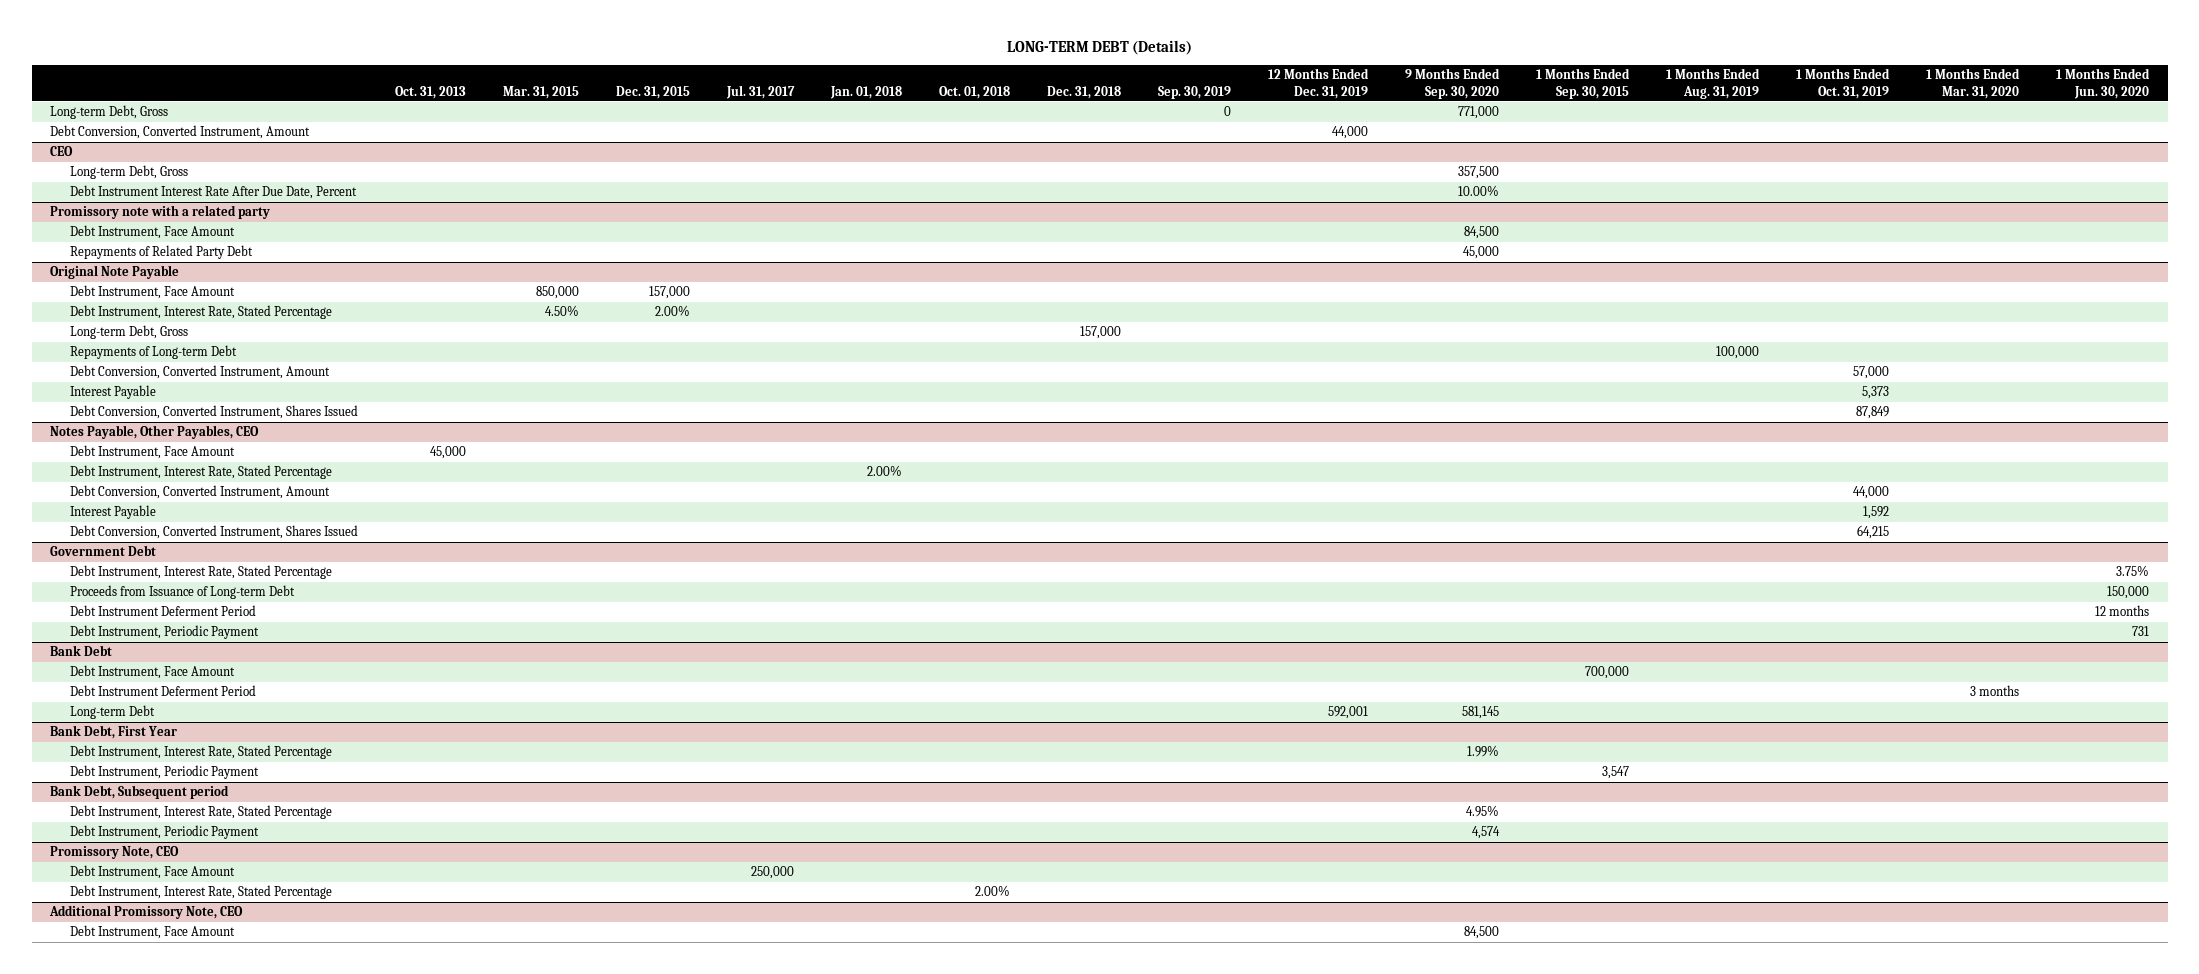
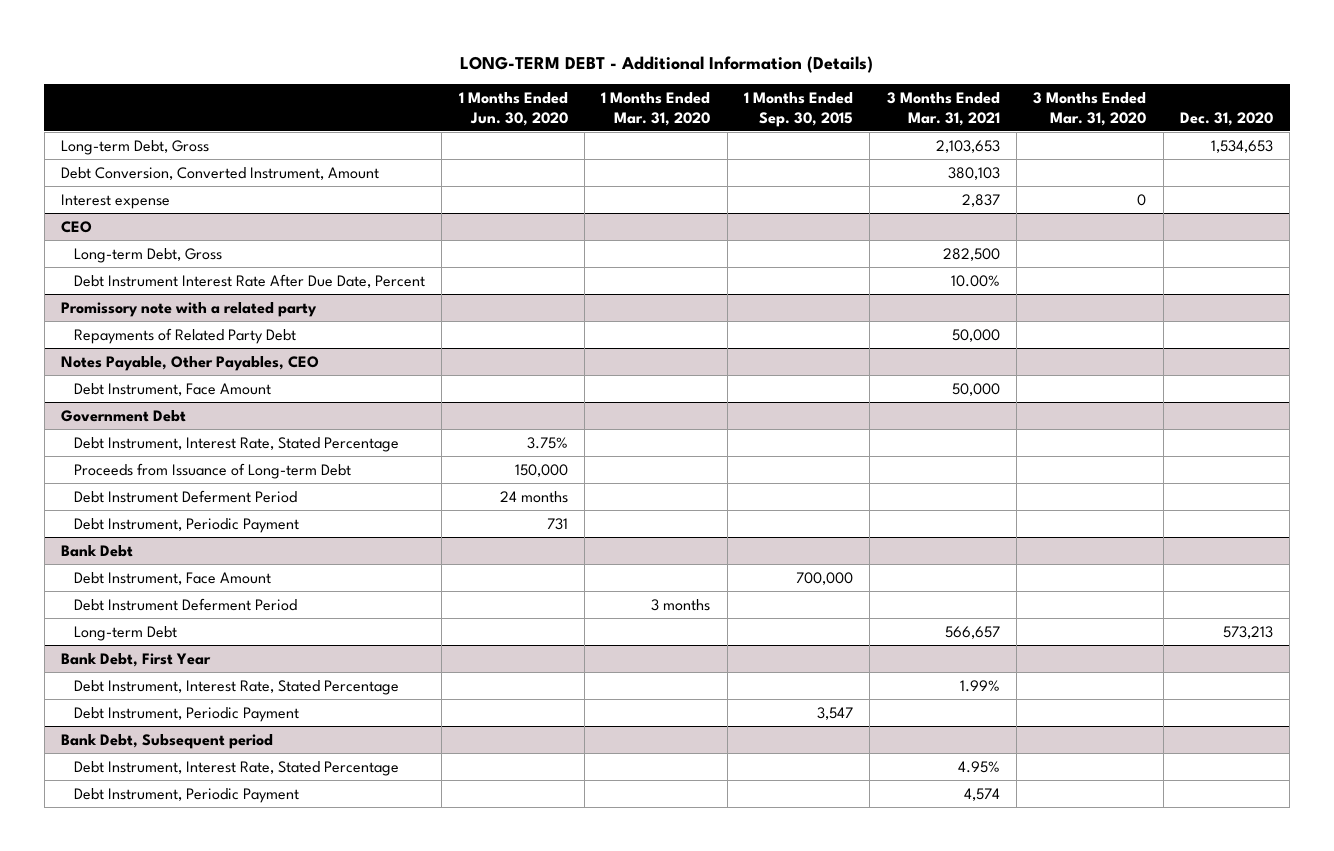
- LONG-TERM DEBT (Details)
+ LONG-TERM DEBT - Additional Information (Details)
- | Oct. 31, 2013 | Mar. 31, 2015 | Dec. 31, 2015 | Jul. 31, 2017 | Jan. 01, 2018 | Oct. 01, 2018 | Dec. 31, 2018 | Sep. 30, 2019 | 12 Months Ended Dec. 31, 2019 | 9 Months Ended Sep. 30, 2020 | 1 Months Ended Sep. 30, 2015 | 1 Months Ended Aug. 31, 2019 | 1 Months Ended Oct. 31, 2019 | 1 Months Ended Mar. 31, 2020 | 1 Months Ended Jun. 30, 2020
+ | 1 Months Ended Jun. 30, 2020 | 1 Months Ended Mar. 31, 2020 | 1 Months Ended Sep. 30, 2015 | 3 Months Ended Mar. 31, 2021 | 3 Months Ended Mar. 31, 2020 | Dec. 31, 2020
+ Interest expense | | | | 2,837 | 0 |
@ Promissory note with a related party
- Debt Instrument, Face Amount | | | | | | | | | | 84,500 | | | | |
- Original Note Payable
- Debt Instrument, Face Amount | | 850,000 | 157,000 | | | | | | | | | | | |
- Debt Instrument, Interest Rate, Stated Percentage | | 4.50% | 2.00% | | | | | | | | | | | |
- Long-term Debt, Gross | | | | | | | 157,000 | | | | | | | |
- Repayments of Long-term Debt | | | | | | | | | | | | 100,000 | | |
- Debt Conversion, Converted Instrument, Amount | | | | | | | | | | | | | 57,000 | |
- Interest Payable | | | | | | | | | | | | | 5,373 | |
- Debt Conversion, Converted Instrument, Shares Issued | | | | | | | | | | | | | 87,849 | |
@ Notes Payable, Other Payables, CEO
- Debt Instrument, Interest Rate, Stated Percentage | | | | | 2.00% | | | | | | | | | |
- Debt Conversion, Converted Instrument, Amount | | | | | | | | | | | | | 44,000 | |
- Interest Payable | | | | | | | | | | | | | 1,592 | |
- Debt Conversion, Converted Instrument, Shares Issued | | | | | | | | | | | | | 64,215 | |
@ Government Debt
- Debt Instrument Deferment Period | | | | | | | | | | | | | | | 12 months
+ Debt Instrument Deferment Period | 24 months | | | | |
- Promissory Note, CEO
- Debt Instrument, Face Amount | | | | 250,000 | | | | | | | | | | |
- Debt Instrument, Interest Rate, Stated Percentage | | | | | | 2.00% | | | | | | | | |
- Additional Promissory Note, CEO
- Debt Instrument, Face Amount | | | | | | | | | | 84,500 | | | | |

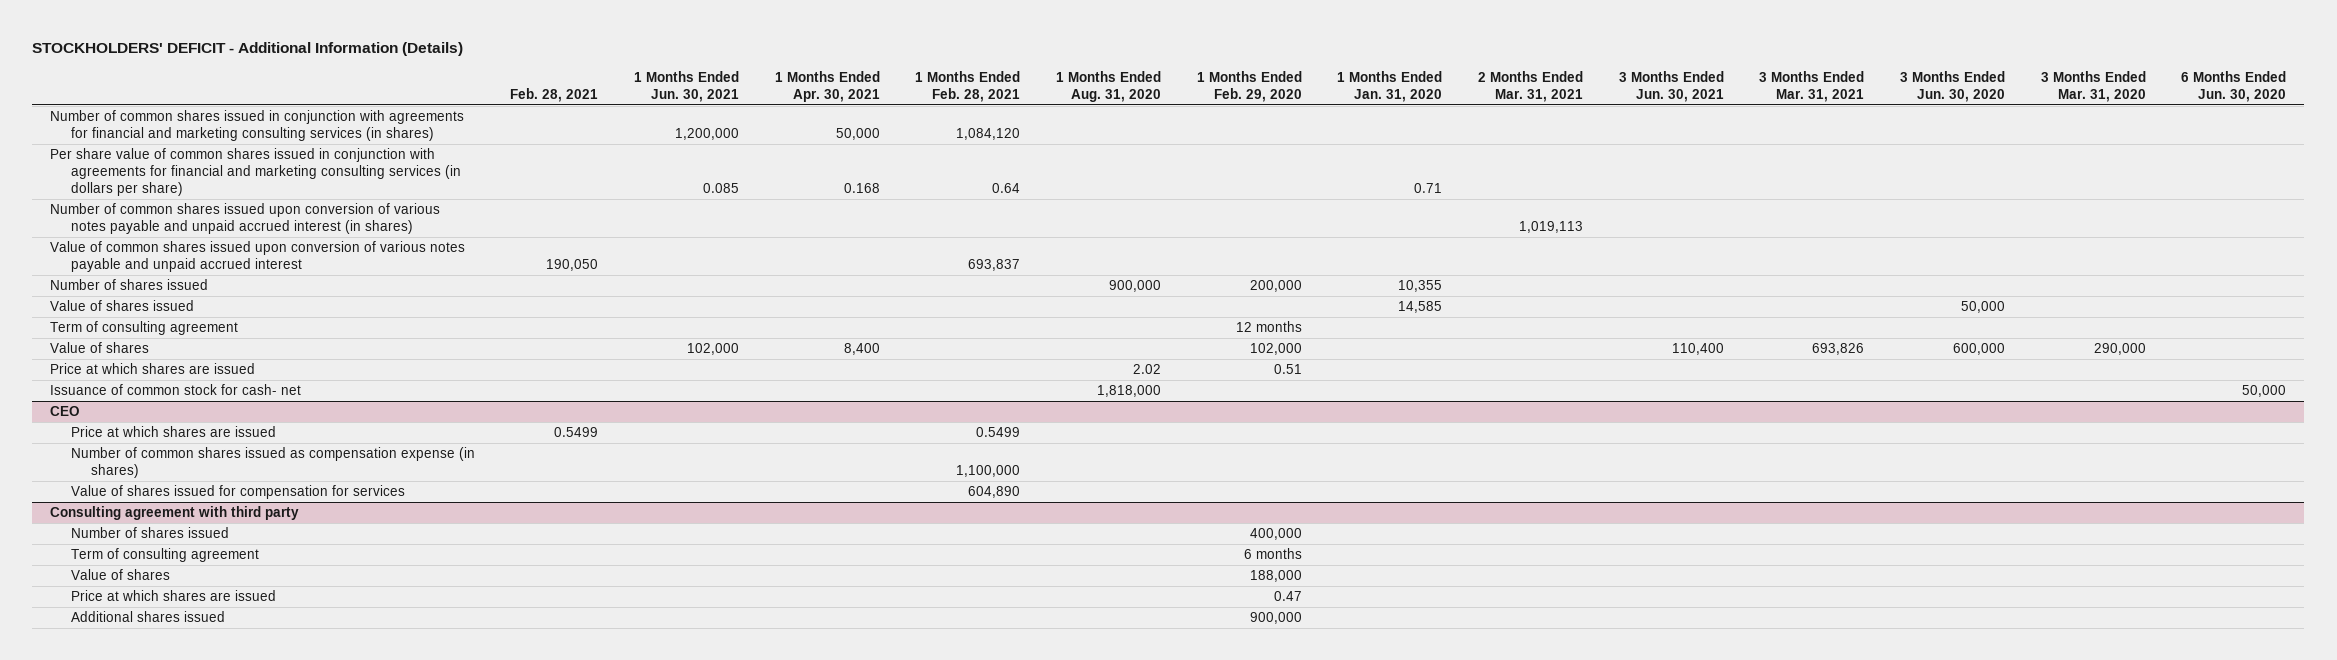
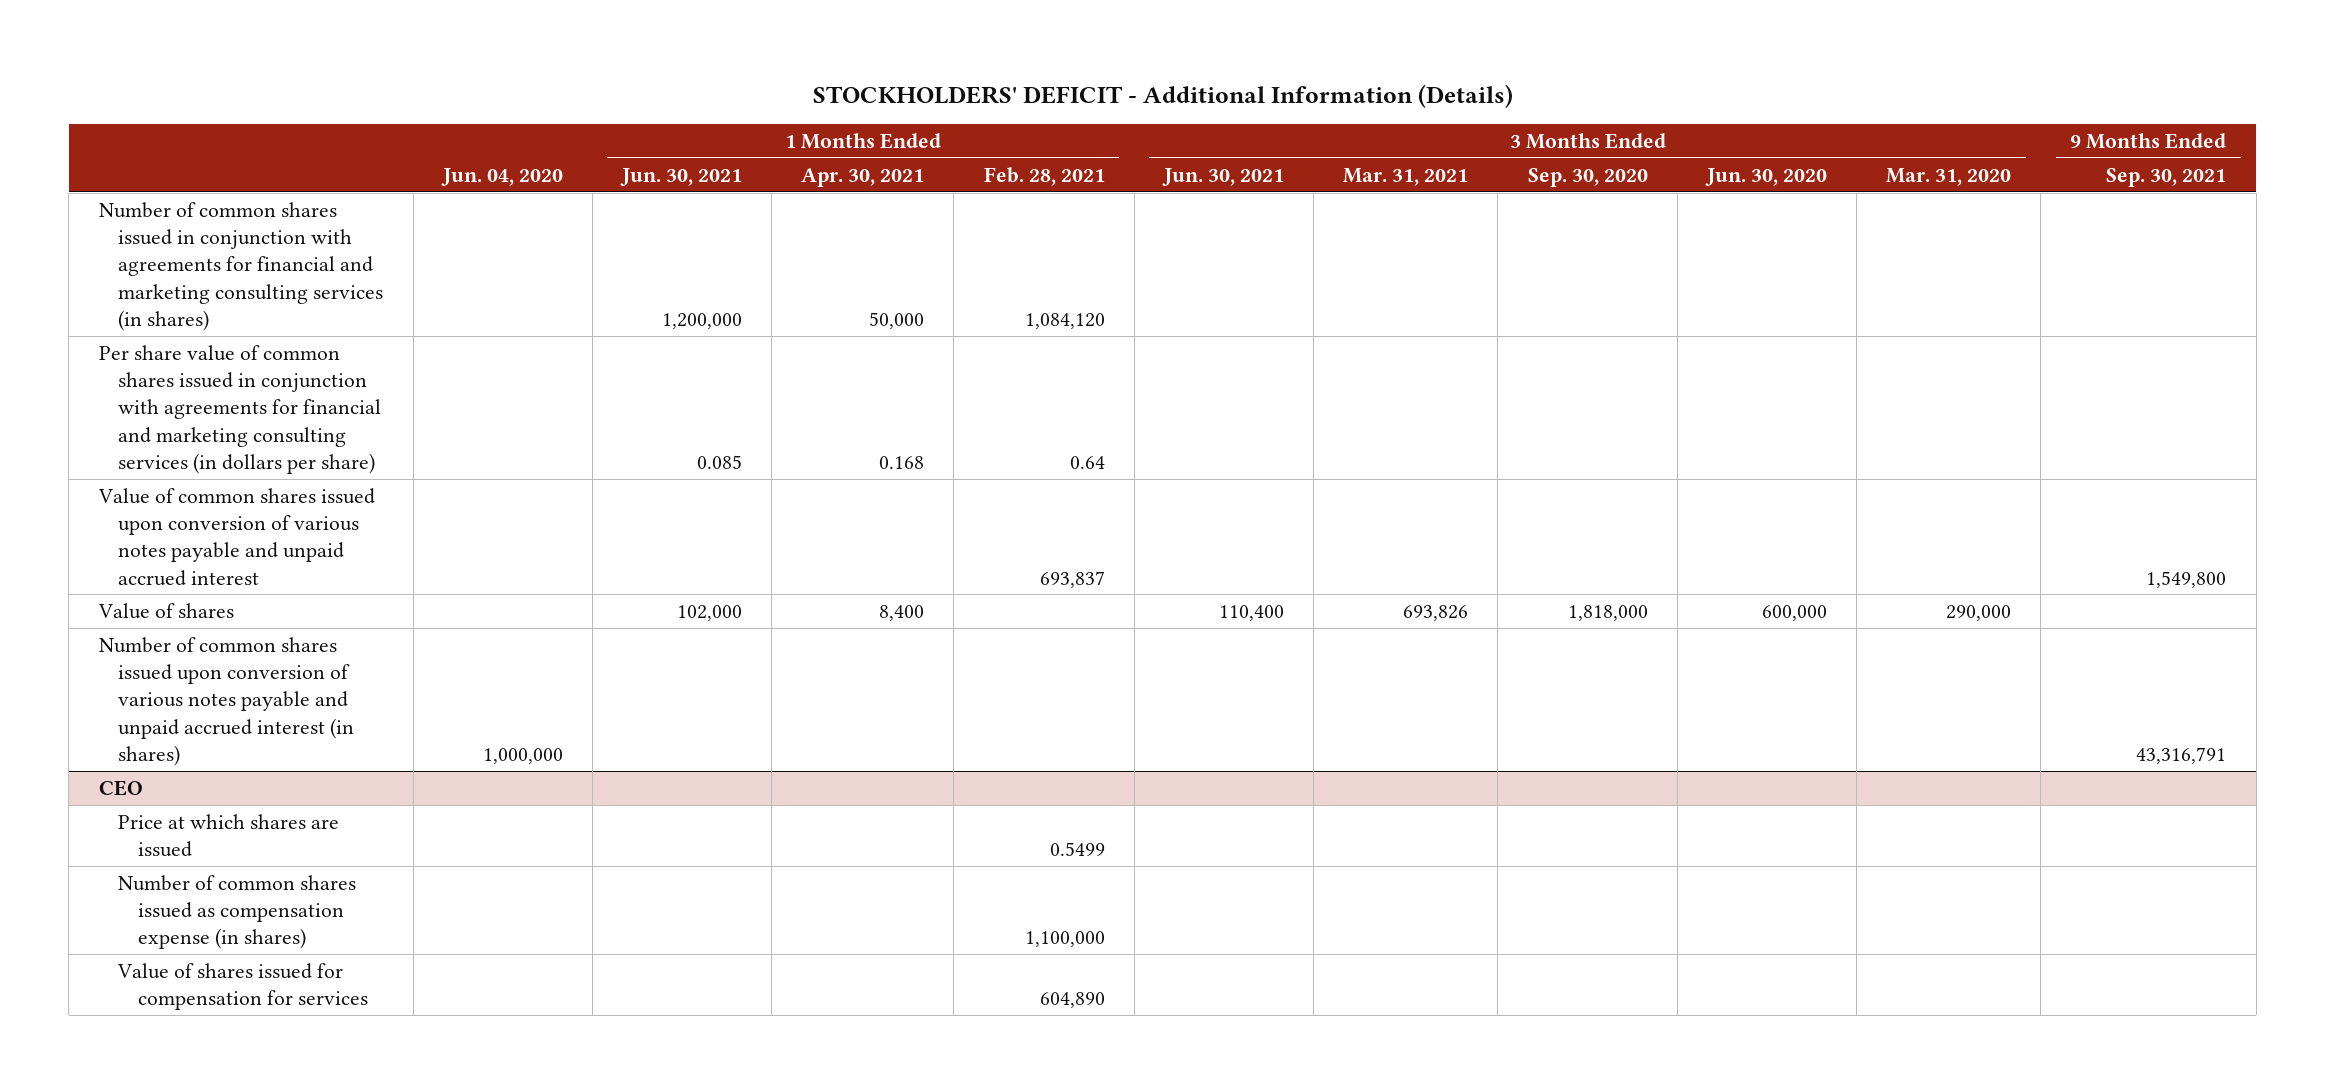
- | Feb. 28, 2021 | 1 Months Ended Jun. 30, 2021 | 1 Months Ended Apr. 30, 2021 | 1 Months Ended Feb. 28, 2021 | 1 Months Ended Aug. 31, 2020 | 1 Months Ended Feb. 29, 2020 | 1 Months Ended Jan. 31, 2020 | 2 Months Ended Mar. 31, 2021 | 3 Months Ended Jun. 30, 2021 | 3 Months Ended Mar. 31, 2021 | 3 Months Ended Jun. 30, 2020 | 3 Months Ended Mar. 31, 2020 | 6 Months Ended Jun. 30, 2020
+ | Jun. 04, 2020 | 1 Months Ended Jun. 30, 2021 | 1 Months Ended Apr. 30, 2021 | 1 Months Ended Feb. 28, 2021 | 3 Months Ended Jun. 30, 2021 | 3 Months Ended Mar. 31, 2021 | 3 Months Ended Sep. 30, 2020 | 3 Months Ended Jun. 30, 2020 | 3 Months Ended Mar. 31, 2020 | 9 Months Ended Sep. 30, 2021
- Number of shares issued | | | | | 900,000 | 200,000 | 10,355 | | | | | |
- Value of shares issued | | | | | | | 14,585 | | | | 50,000 | |
- Term of consulting agreement | | | | | | 12 months | | | | | | |
- Price at which shares are issued | | | | | 2.02 | 0.51 | | | | | | |
- Issuance of common stock for cash- net | | | | | 1,818,000 | | | | | | | | 50,000
moved down: Number of common shares issued upon conversion of various notes payable and unpaid accrued interest (in shares) | 1,000,000 | | | | | | | | | 43,316,791
- Consulting agreement with third party
- Number of shares issued | | | | | | 400,000 | | | | | | |
- Term of consulting agreement | | | | | | 6 months | | | | | | |
- Value of shares | | | | | | 188,000 | | | | | | |
- Price at which shares are issued | | | | | | 0.47 | | | | | | |
- Additional shares issued | | | | | | 900,000 | | | | | | |

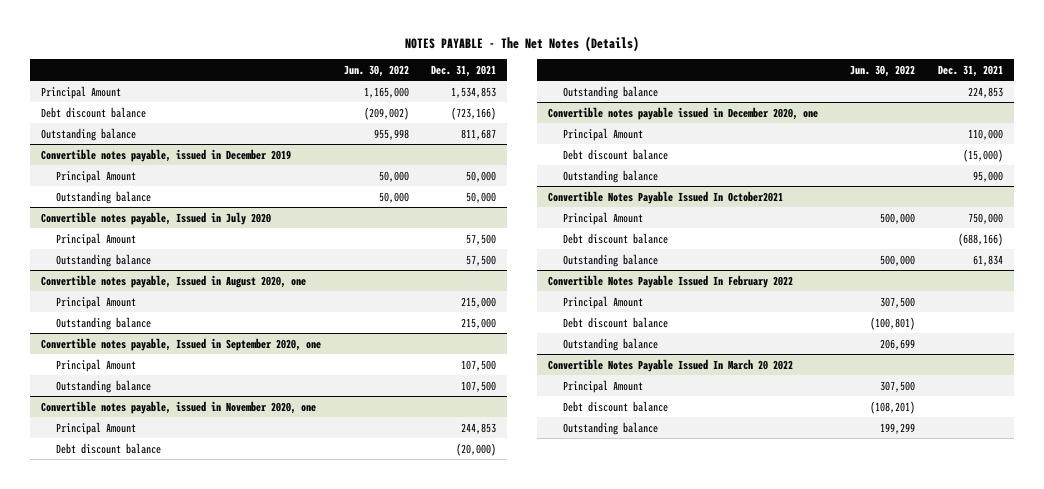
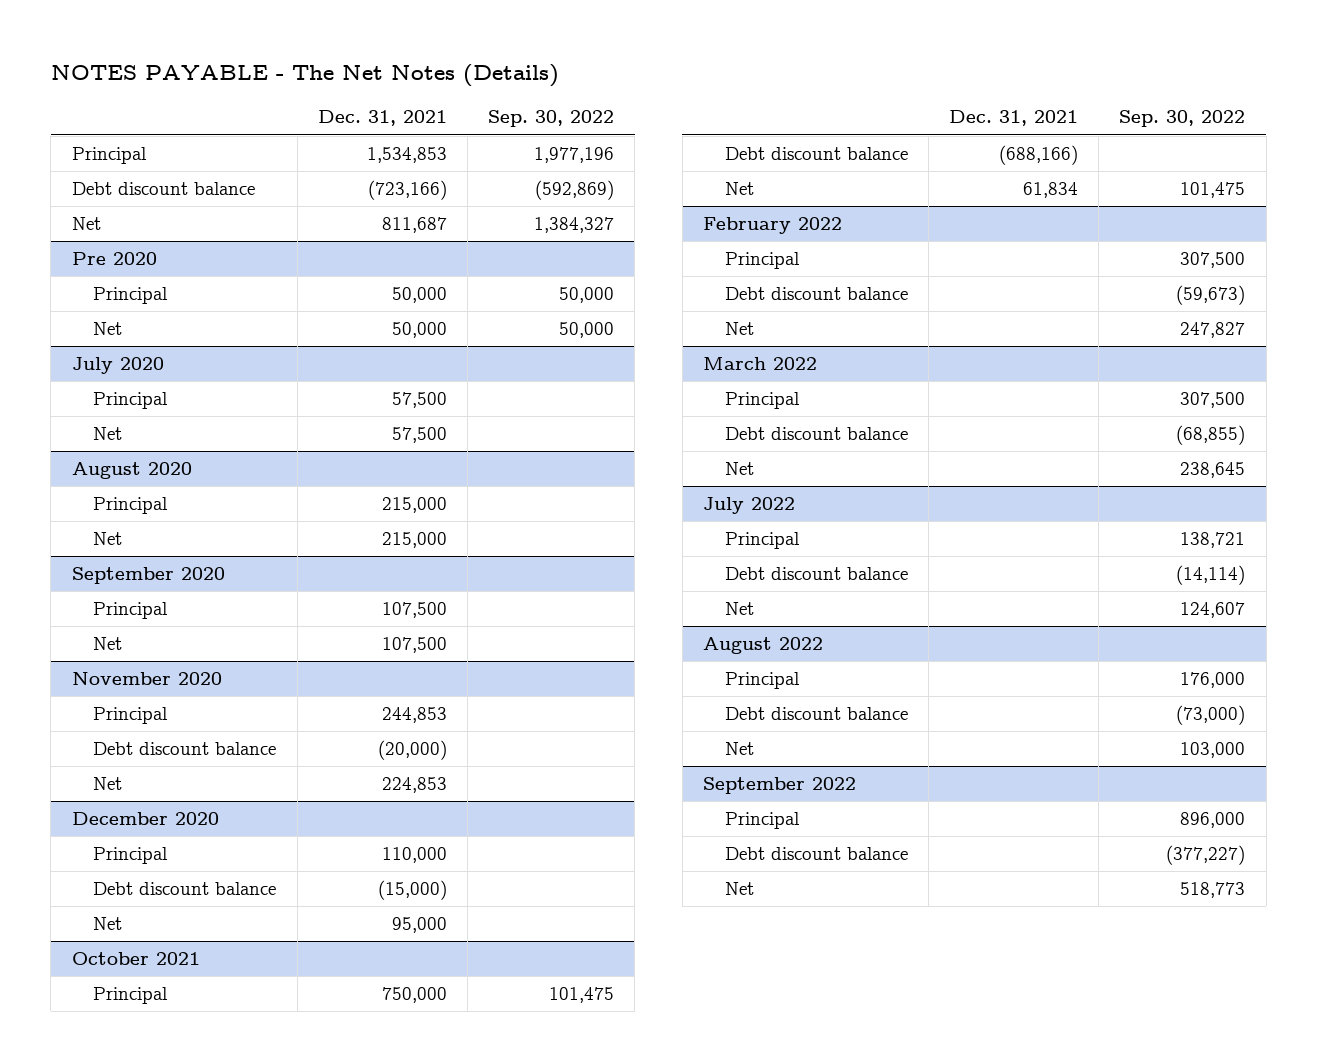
- | Jun. 30, 2022 | Dec. 31, 2021
+ | Dec. 31, 2021 | Sep. 30, 2022
- Principal Amount | 1,165,000 | 1,534,853
+ Principal | 1,534,853 | 1,977,196
- Outstanding balance | 955,998 | 811,687
- Convertible notes payable, issued in December 2019
- Principal Amount | 50,000 | 50,000
- Outstanding balance | 50,000 | 50,000
- Convertible notes payable, Issued in July 2020
- Principal Amount | | 57,500
- Outstanding balance | | 57,500
- Convertible notes payable, Issued in August 2020, one
- Principal Amount | | 215,000
- Outstanding balance | | 215,000
- Convertible notes payable, Issued in September 2020, one
- Principal Amount | | 107,500
- Outstanding balance | | 107,500
- Convertible notes payable, issued in November 2020, one
- Principal Amount | | 244,853
+ Net | 811,687 | 1,384,327
+ Pre 2020
+ Principal | 50,000 | 50,000
+ Net | 50,000 | 50,000
+ July 2020
+ Principal | 57,500 |
+ Net | 57,500 |
+ August 2020
+ Principal | 215,000 |
+ Net | 215,000 |
+ September 2020
+ Principal | 107,500 |
+ Net | 107,500 |
+ November 2020
+ Principal | 244,853 |
- Outstanding balance | | 224,853
- Convertible notes payable issued in December 2020, one
- Principal Amount | | 110,000
+ Net | 224,853 |
+ December 2020
+ Principal | 110,000 |
- Outstanding balance | | 95,000
- Convertible Notes Payable Issued In October2021
- Principal Amount | 500,000 | 750,000
+ Net | 95,000 |
+ October 2021
+ Principal | 750,000 | 101,475
- Outstanding balance | 500,000 | 61,834
- Convertible Notes Payable Issued In February 2022
- Principal Amount | 307,500 |
+ Net | 61,834 | 101,475
+ February 2022
+ Principal | | 307,500
- Outstanding balance | 206,699 |
- Convertible Notes Payable Issued In March 20 2022
- Principal Amount | 307,500 |
+ Net | | 247,827
+ March 2022
+ Principal | | 307,500
- Outstanding balance | 199,299 |
+ Net | | 238,645
+ July 2022
+ Principal | | 138,721
+ Debt discount balance | | (14,114)
+ Net | | 124,607
+ August 2022
+ Principal | | 176,000
+ Debt discount balance | | (73,000)
+ Net | | 103,000
+ September 2022
+ Principal | | 896,000
+ Debt discount balance | | (377,227)
+ Net | | 518,773

